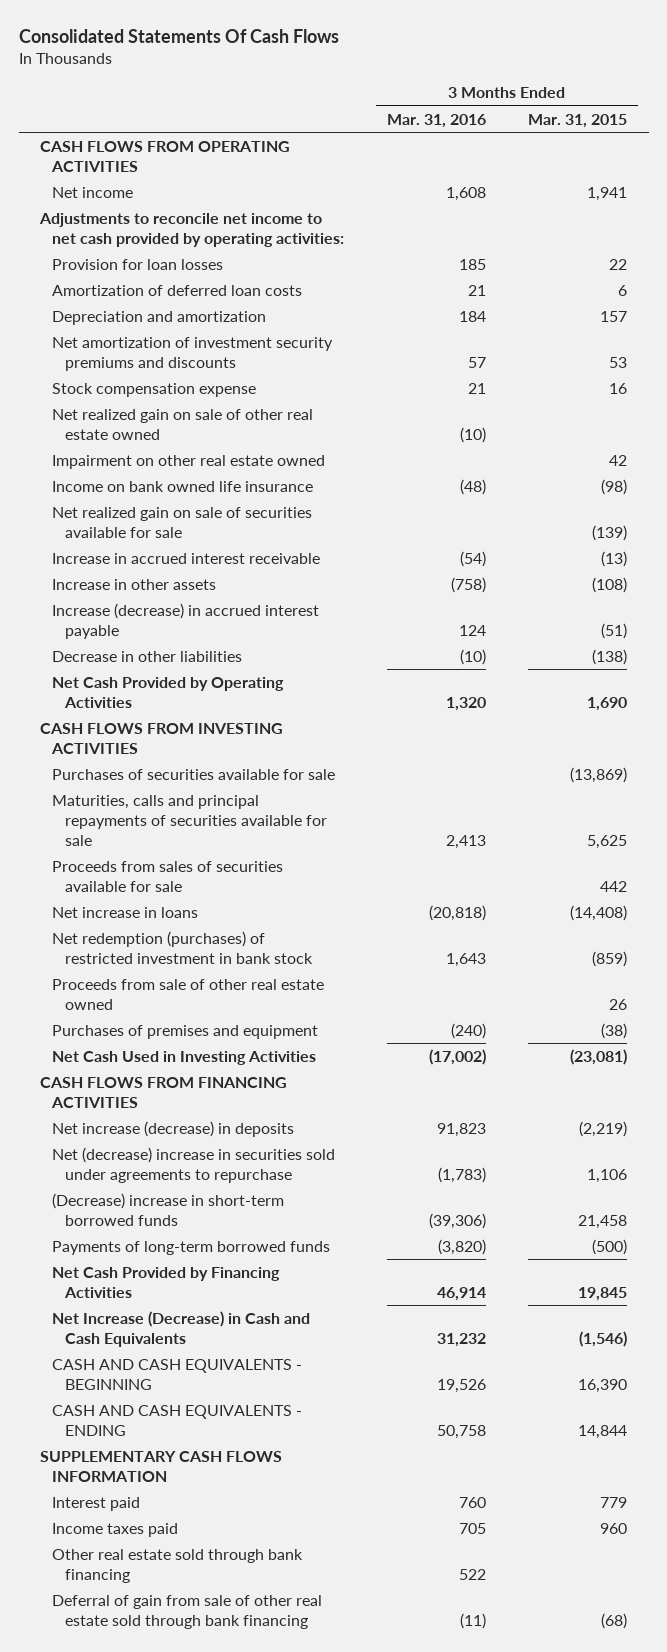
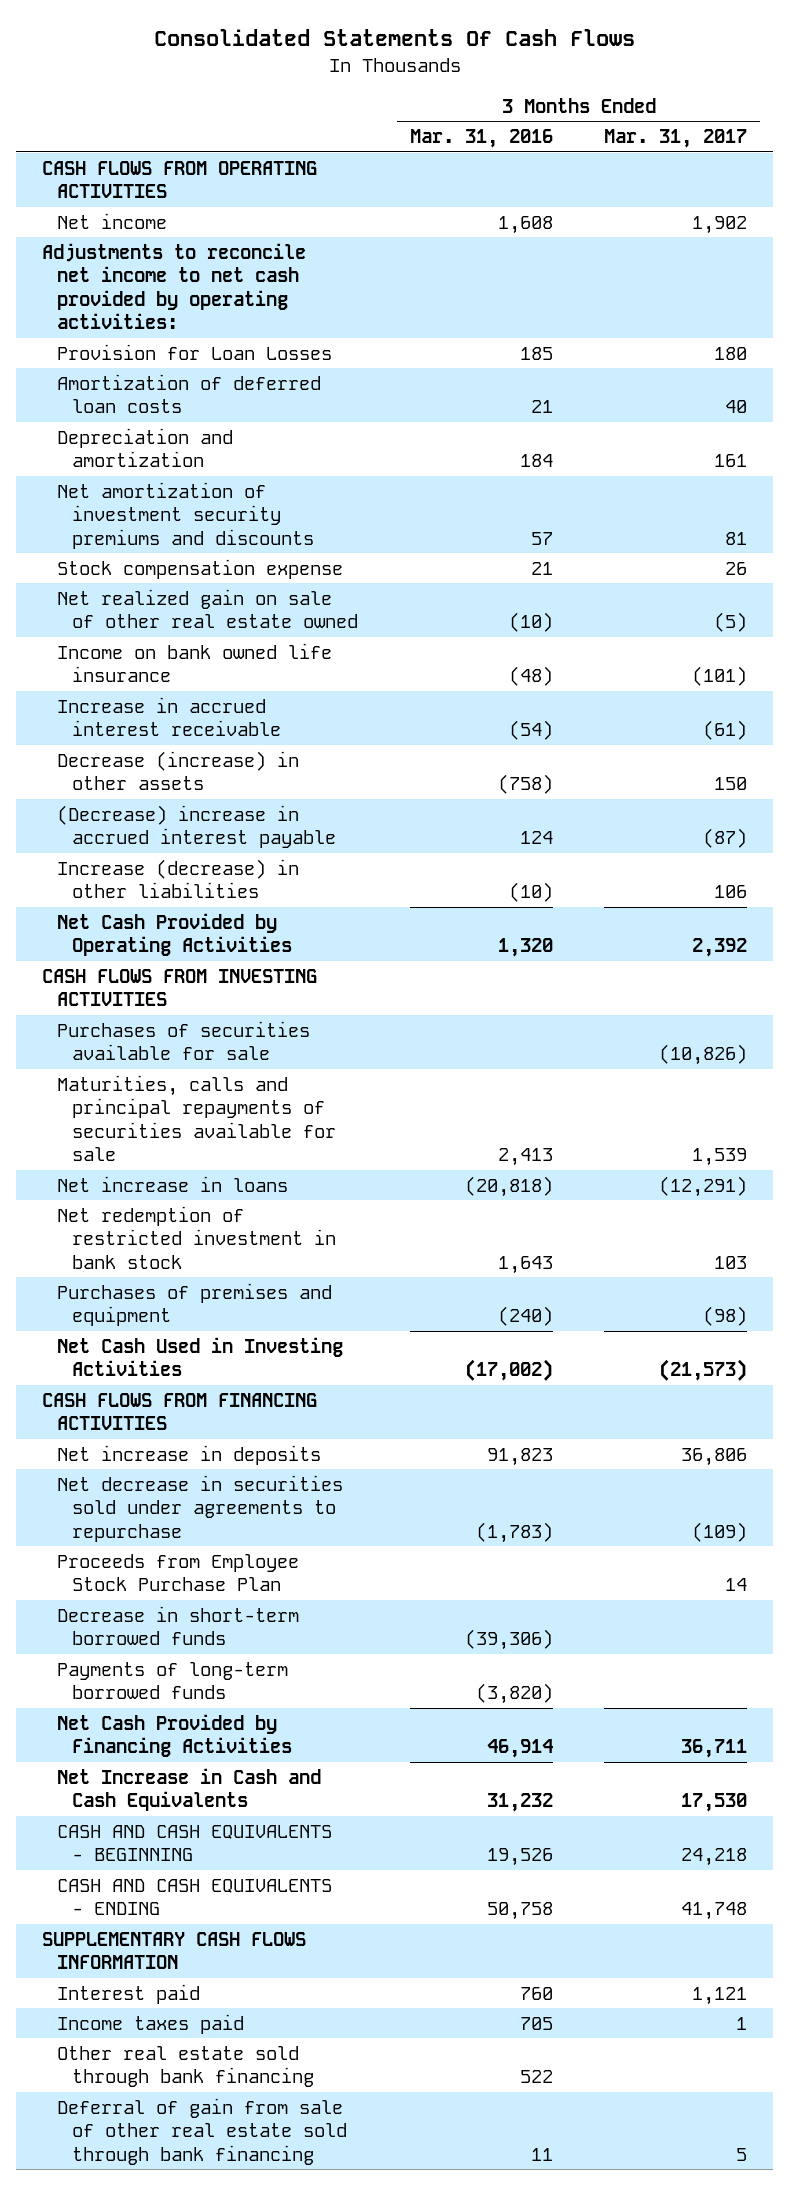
- | 3 Months Ended Mar. 31, 2016 | 3 Months Ended Mar. 31, 2015
+ | 3 Months Ended Mar. 31, 2016 | 3 Months Ended Mar. 31, 2017
- Provision for loan losses | 185 | 22
+ Provision for Loan Losses | 185 | 180
- Impairment on other real estate owned | | 42
- Net realized gain on sale of securities available for sale | | (139)
- Increase in other assets | (758) | (108)
- Increase (decrease) in accrued interest payable | 124 | (51)
- Decrease in other liabilities | (10) | (138)
+ Decrease (increase) in other assets | (758) | 150
+ (Decrease) increase in accrued interest payable | 124 | (87)
+ Increase (decrease) in other liabilities | (10) | 106
- Proceeds from sales of securities available for sale | | 442
- Net redemption (purchases) of restricted investment in bank stock | 1,643 | (859)
- Proceeds from sale of other real estate owned | | 26
+ Net redemption of restricted investment in bank stock | 1,643 | 103
- Net increase (decrease) in deposits | 91,823 | (2,219)
- Net (decrease) increase in securities sold under agreements to repurchase | (1,783) | 1,106
- (Decrease) increase in short-term borrowed funds | (39,306) | 21,458
+ Net increase in deposits | 91,823 | 36,806
+ Net decrease in securities sold under agreements to repurchase | (1,783) | (109)
+ Proceeds from Employee Stock Purchase Plan | | 14
+ Decrease in short-term borrowed funds | (39,306) |
- Net Increase (Decrease) in Cash and Cash Equivalents | 31,232 | (1,546)
+ Net Increase in Cash and Cash Equivalents | 31,232 | 17,530
- Deferral of gain from sale of other real estate sold through bank financing | (11) | (68)
+ Deferral of gain from sale of other real estate sold through bank financing | 11 | 5

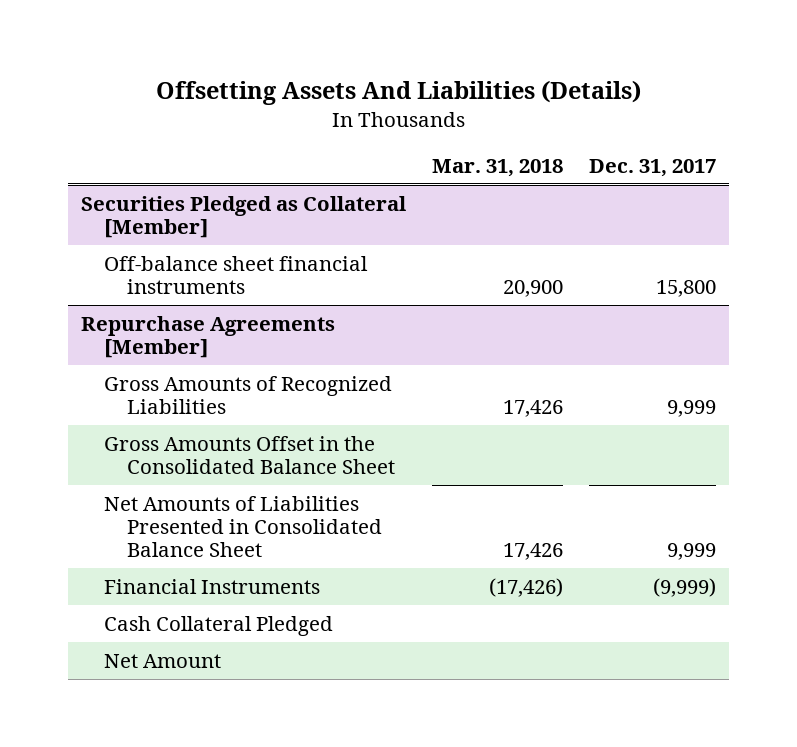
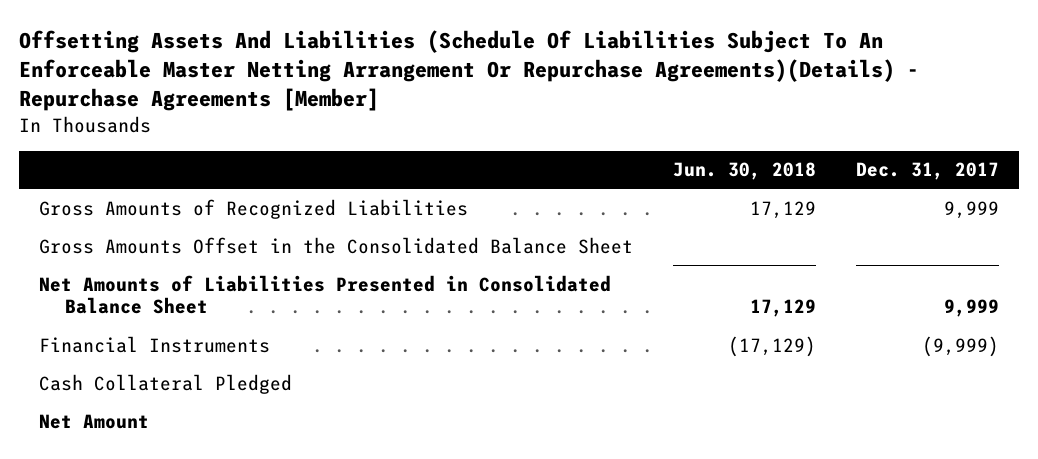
- Offsetting Assets And Liabilities (Details)
+ Offsetting Assets And Liabilities (Schedule Of Liabilities Subject To An Enforceable Master Netting Arrangement Or Repurchase Agreements)(Details) - Repurchase Agreements [Member]
- | Mar. 31, 2018 | Dec. 31, 2017
+ | Jun. 30, 2018 | Dec. 31, 2017
- Securities Pledged as Collateral [Member]
- Off-balance sheet financial instruments | 20,900 | 15,800
- Repurchase Agreements [Member]

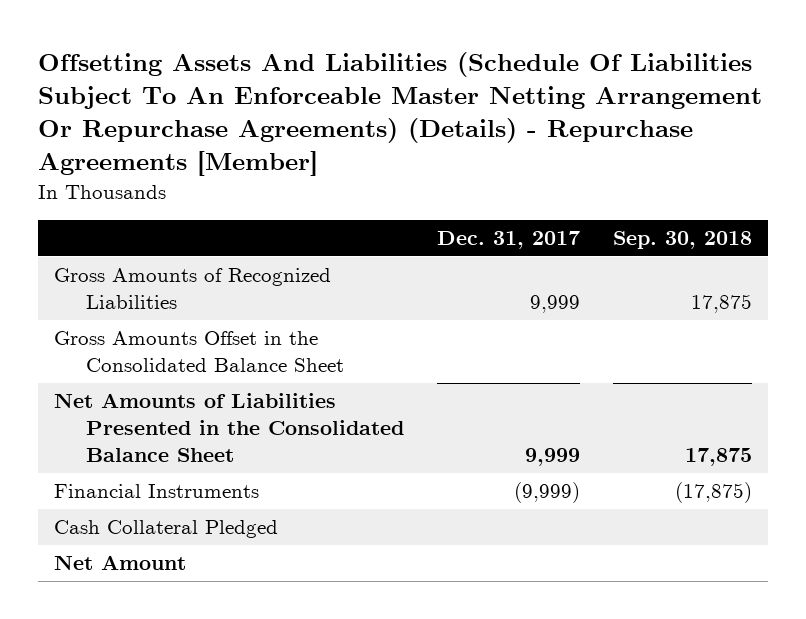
- Offsetting Assets And Liabilities (Schedule Of Liabilities Subject To An Enforceable Master Netting Arrangement Or Repurchase Agreements)(Details) - Repurchase Agreements [Member]
+ Offsetting Assets And Liabilities (Schedule Of Liabilities Subject To An Enforceable Master Netting Arrangement Or Repurchase Agreements) (Details) - Repurchase Agreements [Member]
- | Jun. 30, 2018 | Dec. 31, 2017
+ | Dec. 31, 2017 | Sep. 30, 2018
- Net Amounts of Liabilities Presented in Consolidated Balance Sheet | 17,129 | 9,999
+ Net Amounts of Liabilities Presented in the Consolidated Balance Sheet | 9,999 | 17,875

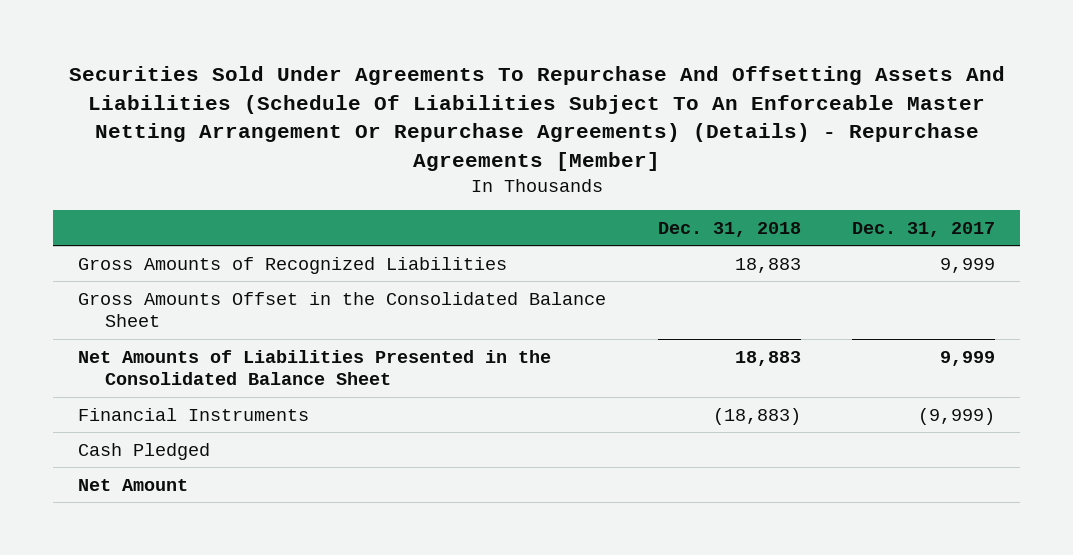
- Offsetting Assets And Liabilities (Schedule Of Liabilities Subject To An Enforceable Master Netting Arrangement Or Repurchase Agreements) (Details) - Repurchase Agreements [Member]
+ Securities Sold Under Agreements To Repurchase And Offsetting Assets And Liabilities (Schedule Of Liabilities Subject To An Enforceable Master Netting Arrangement Or Repurchase Agreements) (Details) - Repurchase Agreements [Member]
- | Dec. 31, 2017 | Sep. 30, 2018
+ | Dec. 31, 2018 | Dec. 31, 2017
- Cash Collateral Pledged
+ Cash Pledged

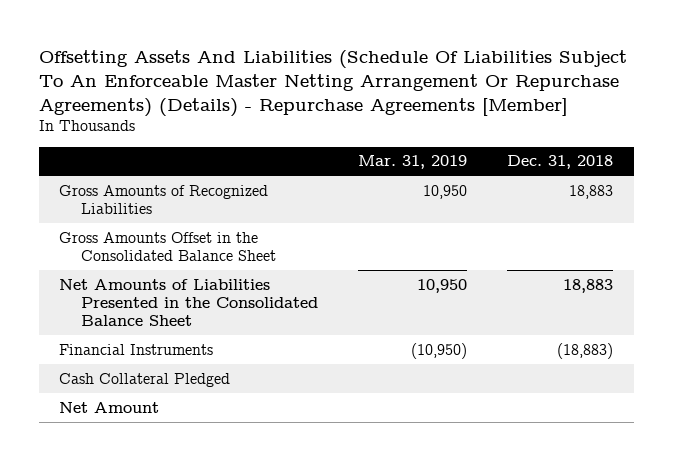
- Securities Sold Under Agreements To Repurchase And Offsetting Assets And Liabilities (Schedule Of Liabilities Subject To An Enforceable Master Netting Arrangement Or Repurchase Agreements) (Details) - Repurchase Agreements [Member]
+ Offsetting Assets And Liabilities (Schedule Of Liabilities Subject To An Enforceable Master Netting Arrangement Or Repurchase Agreements) (Details) - Repurchase Agreements [Member]
- | Dec. 31, 2018 | Dec. 31, 2017
+ | Mar. 31, 2019 | Dec. 31, 2018
- Cash Pledged
+ Cash Collateral Pledged

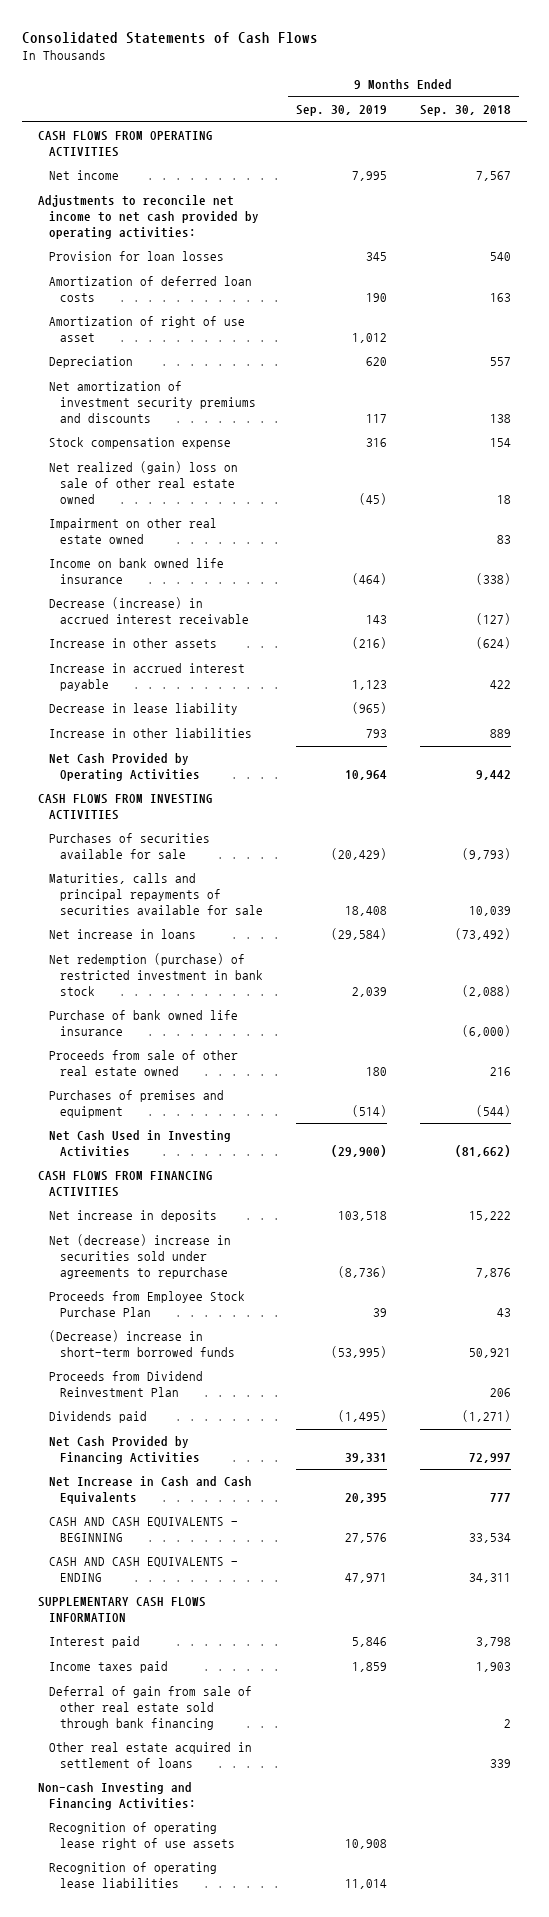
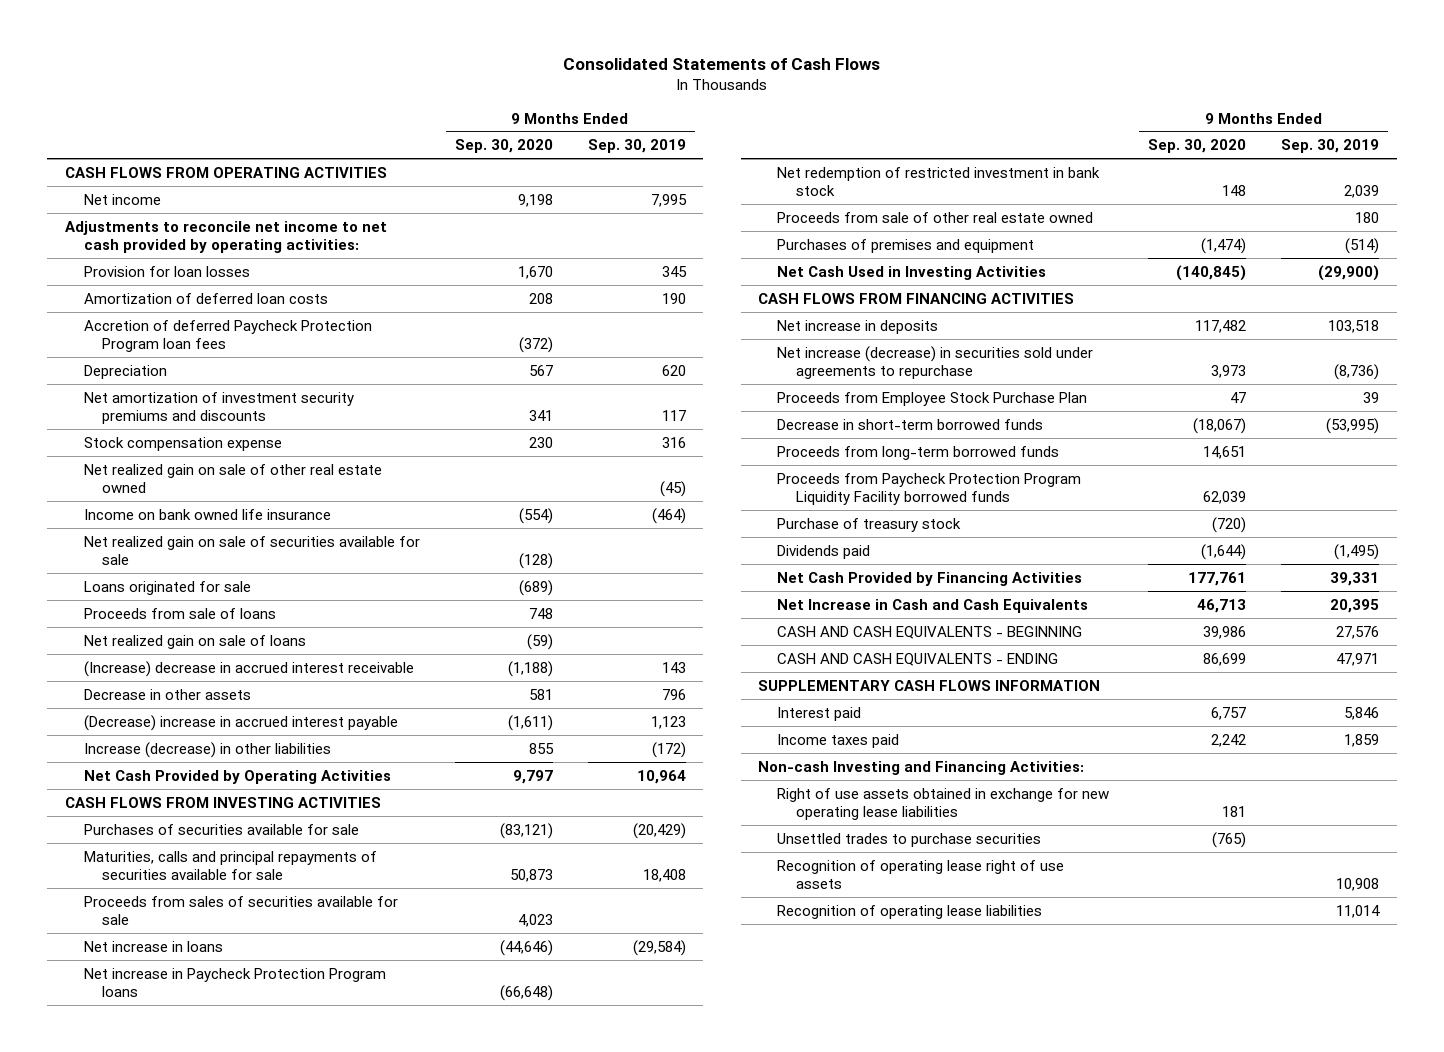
- | 9 Months Ended Sep. 30, 2019 | 9 Months Ended Sep. 30, 2018
+ | 9 Months Ended Sep. 30, 2020 | 9 Months Ended Sep. 30, 2019
- Amortization of right of use asset | 1,012 |
+ Accretion of deferred Paycheck Protection Program loan fees | (372) |
- Net realized (gain) loss on sale of other real estate owned | (45) | 18
- Impairment on other real estate owned | | 83
+ Net realized gain on sale of other real estate owned | | (45)
- Decrease (increase) in accrued interest receivable | 143 | (127)
- Increase in other assets | (216) | (624)
- Increase in accrued interest payable | 1,123 | 422
- Decrease in lease liability | (965) |
- Increase in other liabilities | 793 | 889
+ Net realized gain on sale of securities available for sale | (128) |
+ Loans originated for sale | (689) |
+ Proceeds from sale of loans | 748 |
+ Net realized gain on sale of loans | (59) |
+ (Increase) decrease in accrued interest receivable | (1,188) | 143
+ Decrease in other assets | 581 | 796
+ (Decrease) increase in accrued interest payable | (1,611) | 1,123
+ Increase (decrease) in other liabilities | 855 | (172)
+ Proceeds from sales of securities available for sale | 4,023 |
- Net redemption (purchase) of restricted investment in bank stock | 2,039 | (2,088)
- Purchase of bank owned life insurance | | (6,000)
+ Net increase in Paycheck Protection Program loans | (66,648) |
+ Net redemption of restricted investment in bank stock | 148 | 2,039
- Net (decrease) increase in securities sold under agreements to repurchase | (8,736) | 7,876
+ Net increase (decrease) in securities sold under agreements to repurchase | 3,973 | (8,736)
- (Decrease) increase in short-term borrowed funds | (53,995) | 50,921
- Proceeds from Dividend Reinvestment Plan | | 206
+ Decrease in short-term borrowed funds | (18,067) | (53,995)
+ Proceeds from long-term borrowed funds | 14,651 |
+ Proceeds from Paycheck Protection Program Liquidity Facility borrowed funds | 62,039 |
+ Purchase of treasury stock | (720) |
- Deferral of gain from sale of other real estate sold through bank financing | | 2
- Other real estate acquired in settlement of loans | | 339
+ Right of use assets obtained in exchange for new operating lease liabilities | 181 |
+ Unsettled trades to purchase securities | (765) |

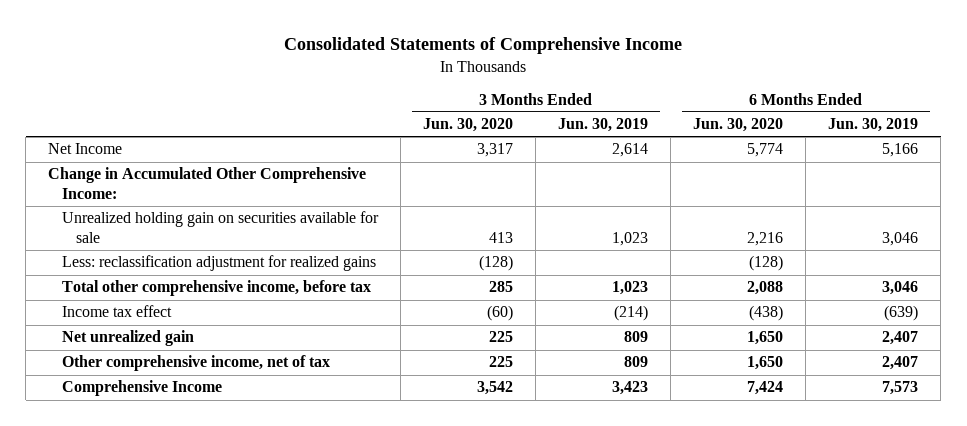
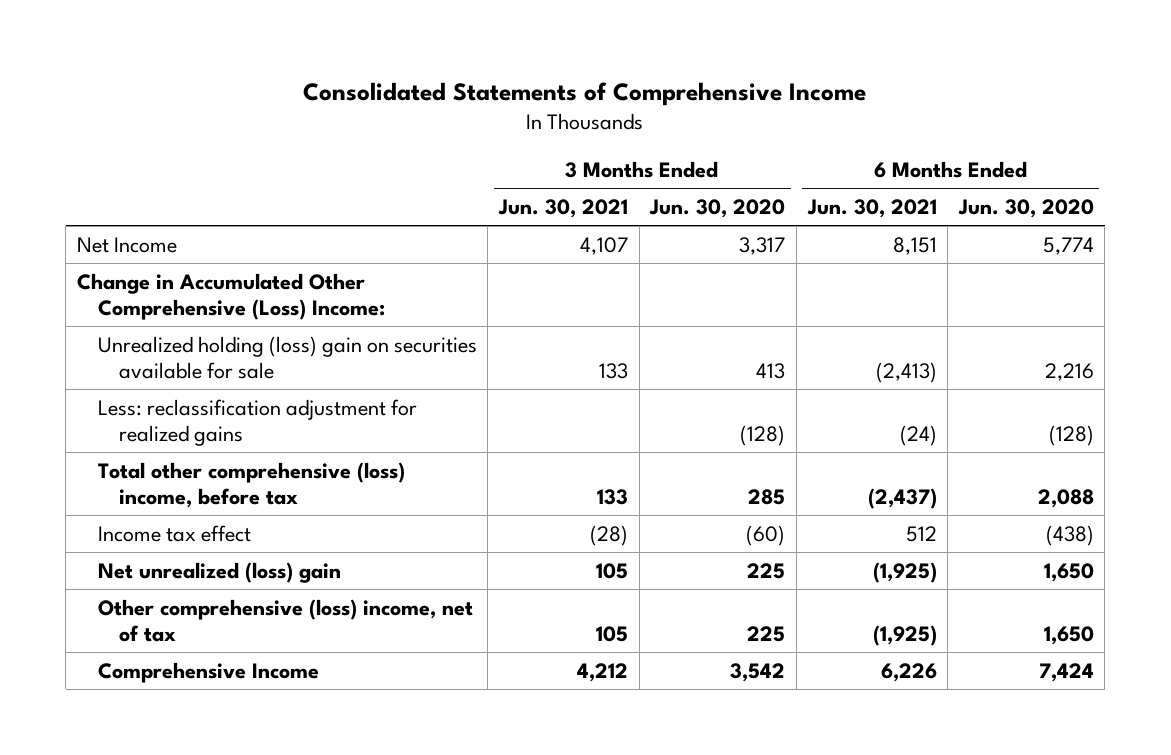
- | 3 Months Ended Jun. 30, 2020 | 3 Months Ended Jun. 30, 2019 | 6 Months Ended Jun. 30, 2020 | 6 Months Ended Jun. 30, 2019
+ | 3 Months Ended Jun. 30, 2021 | 3 Months Ended Jun. 30, 2020 | 6 Months Ended Jun. 30, 2021 | 6 Months Ended Jun. 30, 2020
- Change in Accumulated Other Comprehensive Income:
- Unrealized holding gain on securities available for sale | 413 | 1,023 | 2,216 | 3,046
+ Change in Accumulated Other Comprehensive (Loss) Income:
+ Unrealized holding (loss) gain on securities available for sale | 133 | 413 | (2,413) | 2,216
- Total other comprehensive income, before tax | 285 | 1,023 | 2,088 | 3,046
+ Total other comprehensive (loss) income, before tax | 133 | 285 | (2,437) | 2,088
- Net unrealized gain | 225 | 809 | 1,650 | 2,407
- Other comprehensive income, net of tax | 225 | 809 | 1,650 | 2,407
+ Net unrealized (loss) gain | 105 | 225 | (1,925) | 1,650
+ Other comprehensive (loss) income, net of tax | 105 | 225 | (1,925) | 1,650

